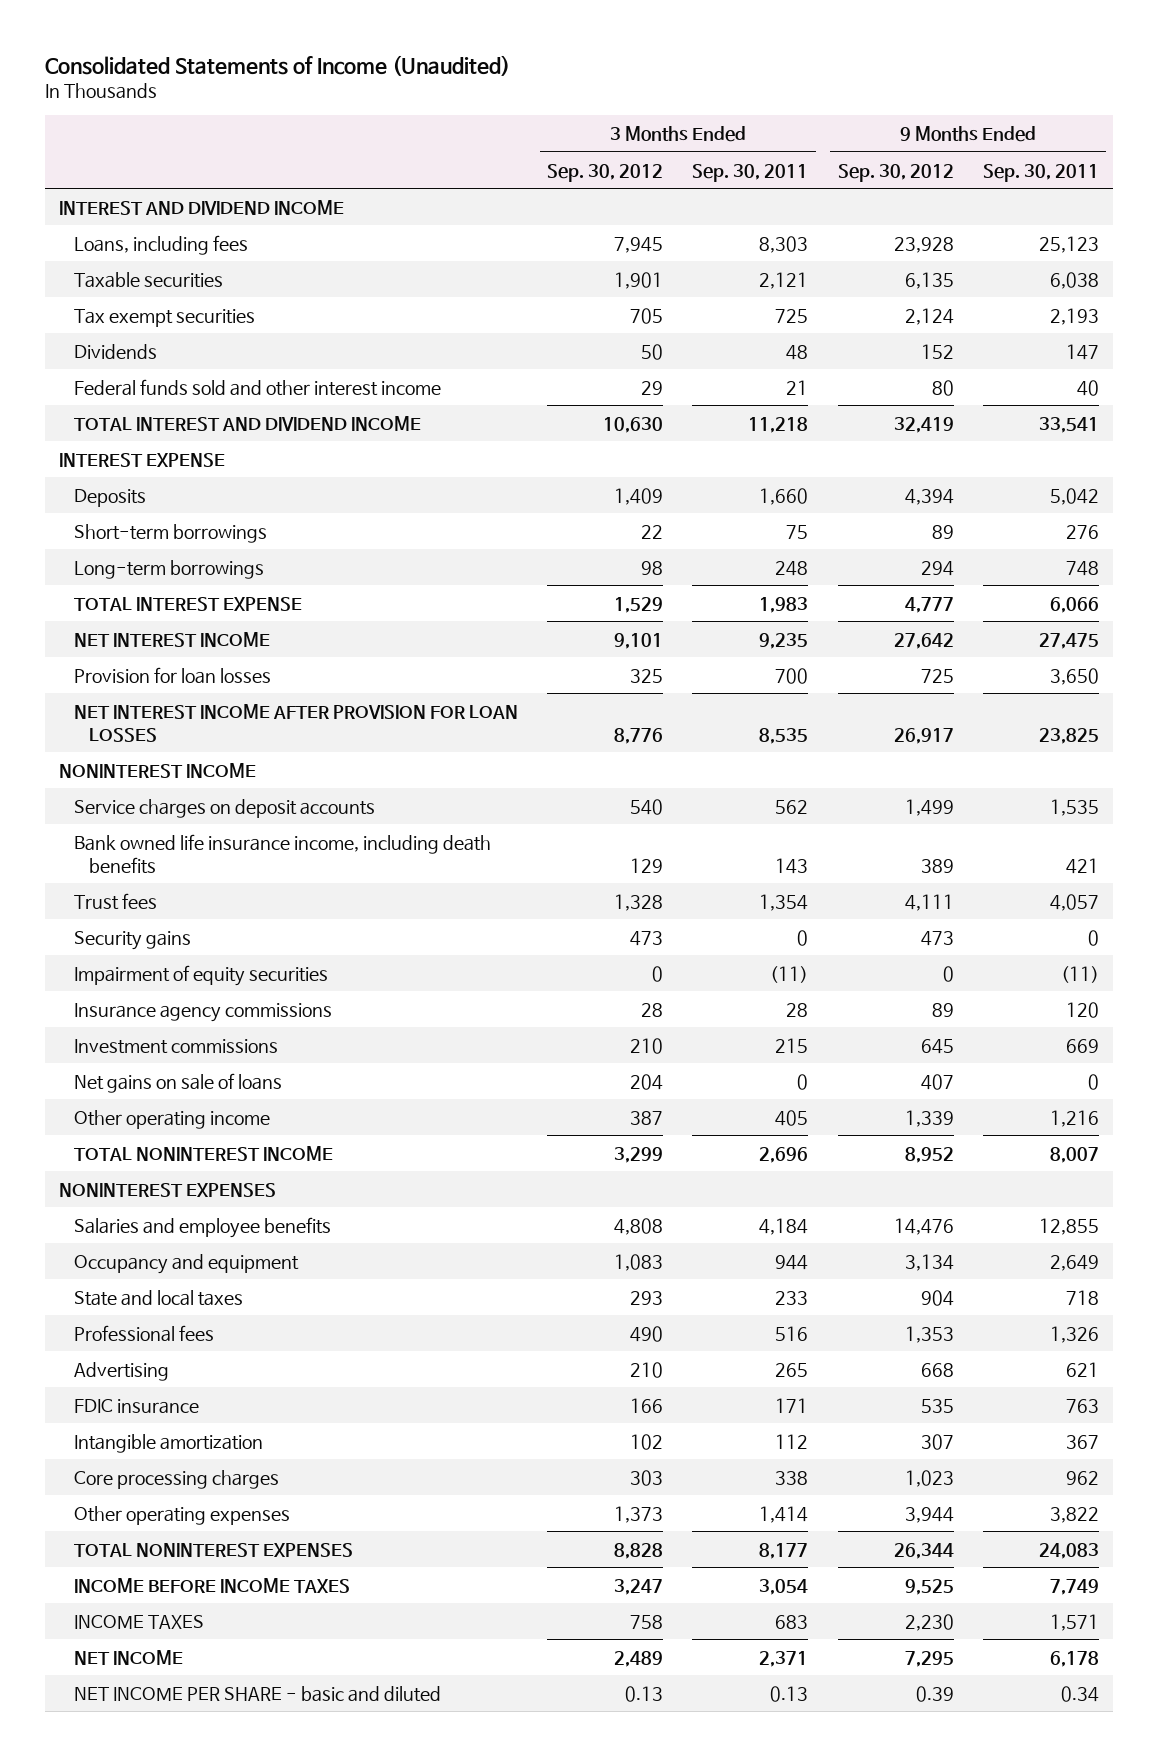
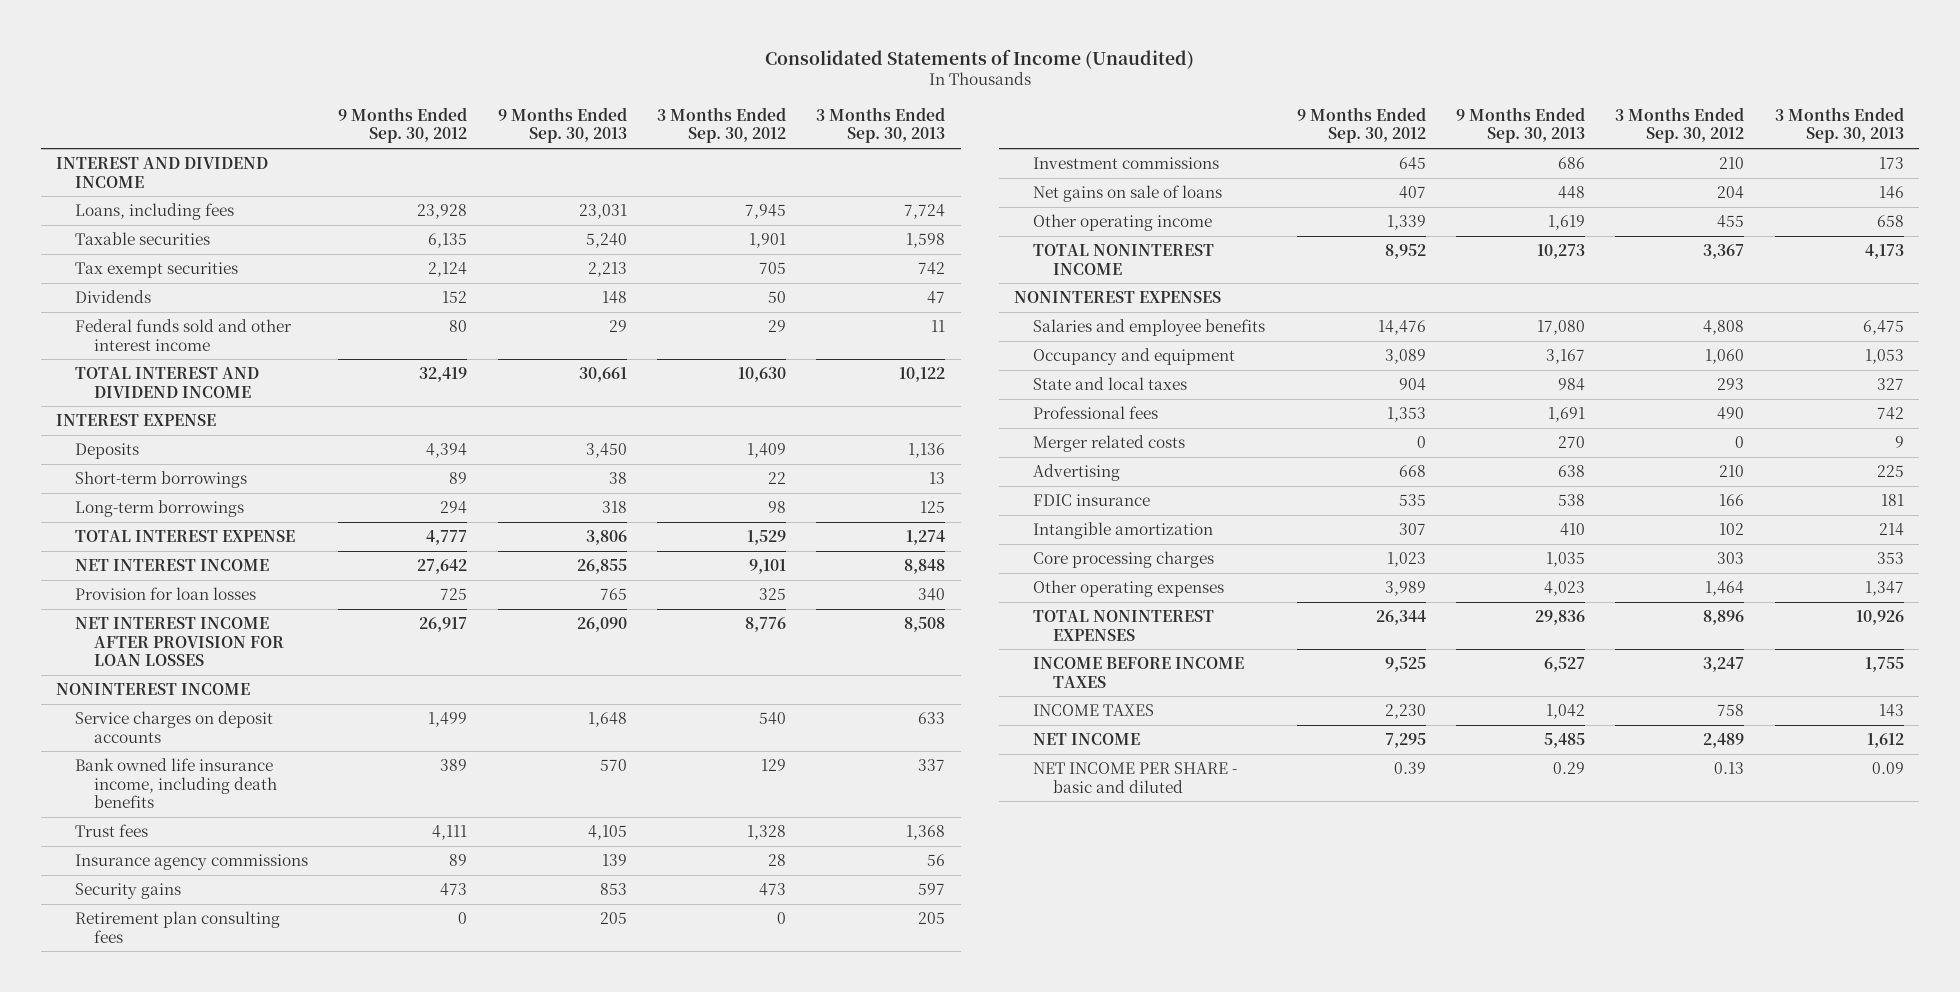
- | 3 Months Ended Sep. 30, 2012 | 3 Months Ended Sep. 30, 2011 | 9 Months Ended Sep. 30, 2012 | 9 Months Ended Sep. 30, 2011
+ | 9 Months Ended Sep. 30, 2012 | 9 Months Ended Sep. 30, 2013 | 3 Months Ended Sep. 30, 2012 | 3 Months Ended Sep. 30, 2013
- Impairment of equity securities | 0 | (11) | 0 | (11)
moved down: Security gains | 473 | 853 | 473 | 597
+ Retirement plan consulting fees | 0 | 205 | 0 | 205
- Other operating income | 387 | 405 | 1,339 | 1,216
- TOTAL NONINTEREST INCOME | 3,299 | 2,696 | 8,952 | 8,007
+ Other operating income | 1,339 | 1,619 | 455 | 658
+ TOTAL NONINTEREST INCOME | 8,952 | 10,273 | 3,367 | 4,173
- Occupancy and equipment | 1,083 | 944 | 3,134 | 2,649
+ Occupancy and equipment | 3,089 | 3,167 | 1,060 | 1,053
+ Merger related costs | 0 | 270 | 0 | 9
- Other operating expenses | 1,373 | 1,414 | 3,944 | 3,822
- TOTAL NONINTEREST EXPENSES | 8,828 | 8,177 | 26,344 | 24,083
+ Other operating expenses | 3,989 | 4,023 | 1,464 | 1,347
+ TOTAL NONINTEREST EXPENSES | 26,344 | 29,836 | 8,896 | 10,926

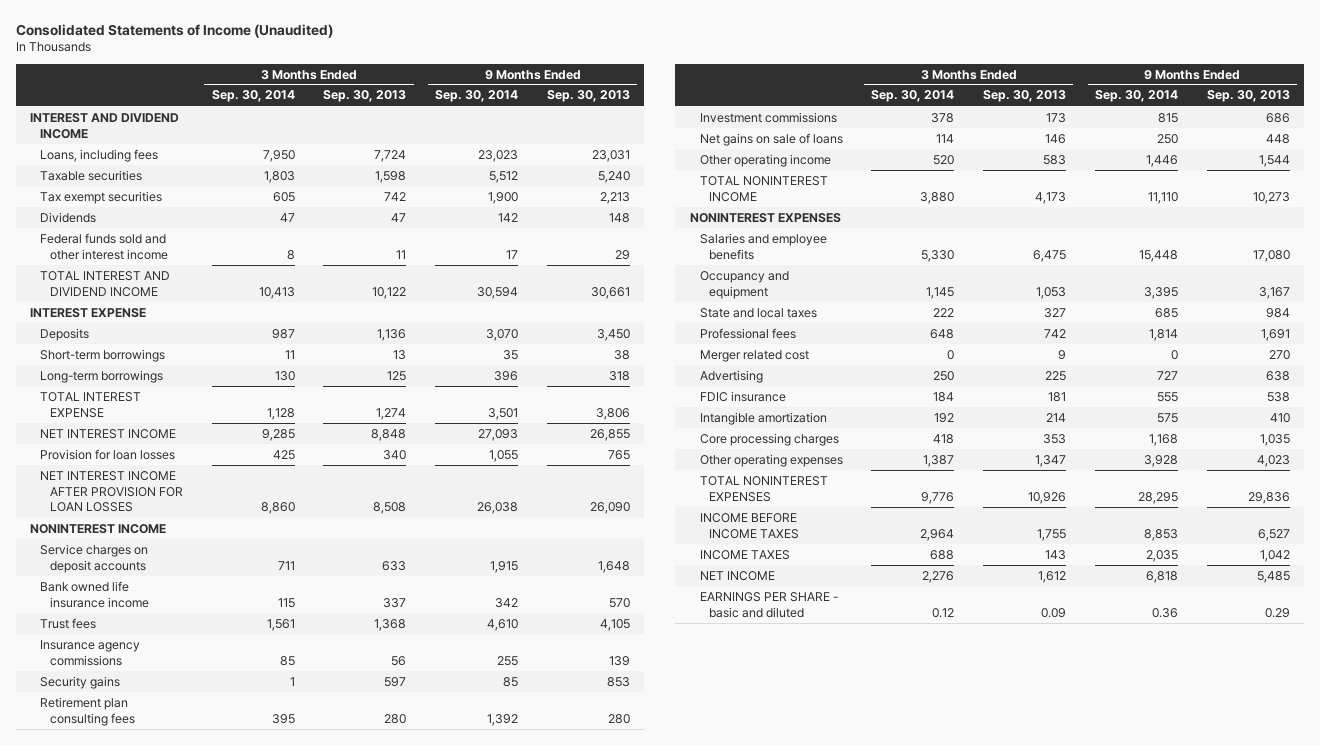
- | 9 Months Ended Sep. 30, 2012 | 9 Months Ended Sep. 30, 2013 | 3 Months Ended Sep. 30, 2012 | 3 Months Ended Sep. 30, 2013
+ | 3 Months Ended Sep. 30, 2014 | 3 Months Ended Sep. 30, 2013 | 9 Months Ended Sep. 30, 2014 | 9 Months Ended Sep. 30, 2013
- Bank owned life insurance income, including death benefits | 389 | 570 | 129 | 337
+ Bank owned life insurance income | 115 | 337 | 342 | 570
- Retirement plan consulting fees | 0 | 205 | 0 | 205
+ Retirement plan consulting fees | 395 | 280 | 1,392 | 280
- Other operating income | 1,339 | 1,619 | 455 | 658
+ Other operating income | 520 | 583 | 1,446 | 1,544
- Merger related costs | 0 | 270 | 0 | 9
+ Merger related cost | 0 | 9 | 0 | 270
- NET INCOME PER SHARE - basic and diluted | 0.39 | 0.29 | 0.13 | 0.09
+ EARNINGS PER SHARE - basic and diluted | 0.12 | 0.09 | 0.36 | 0.29

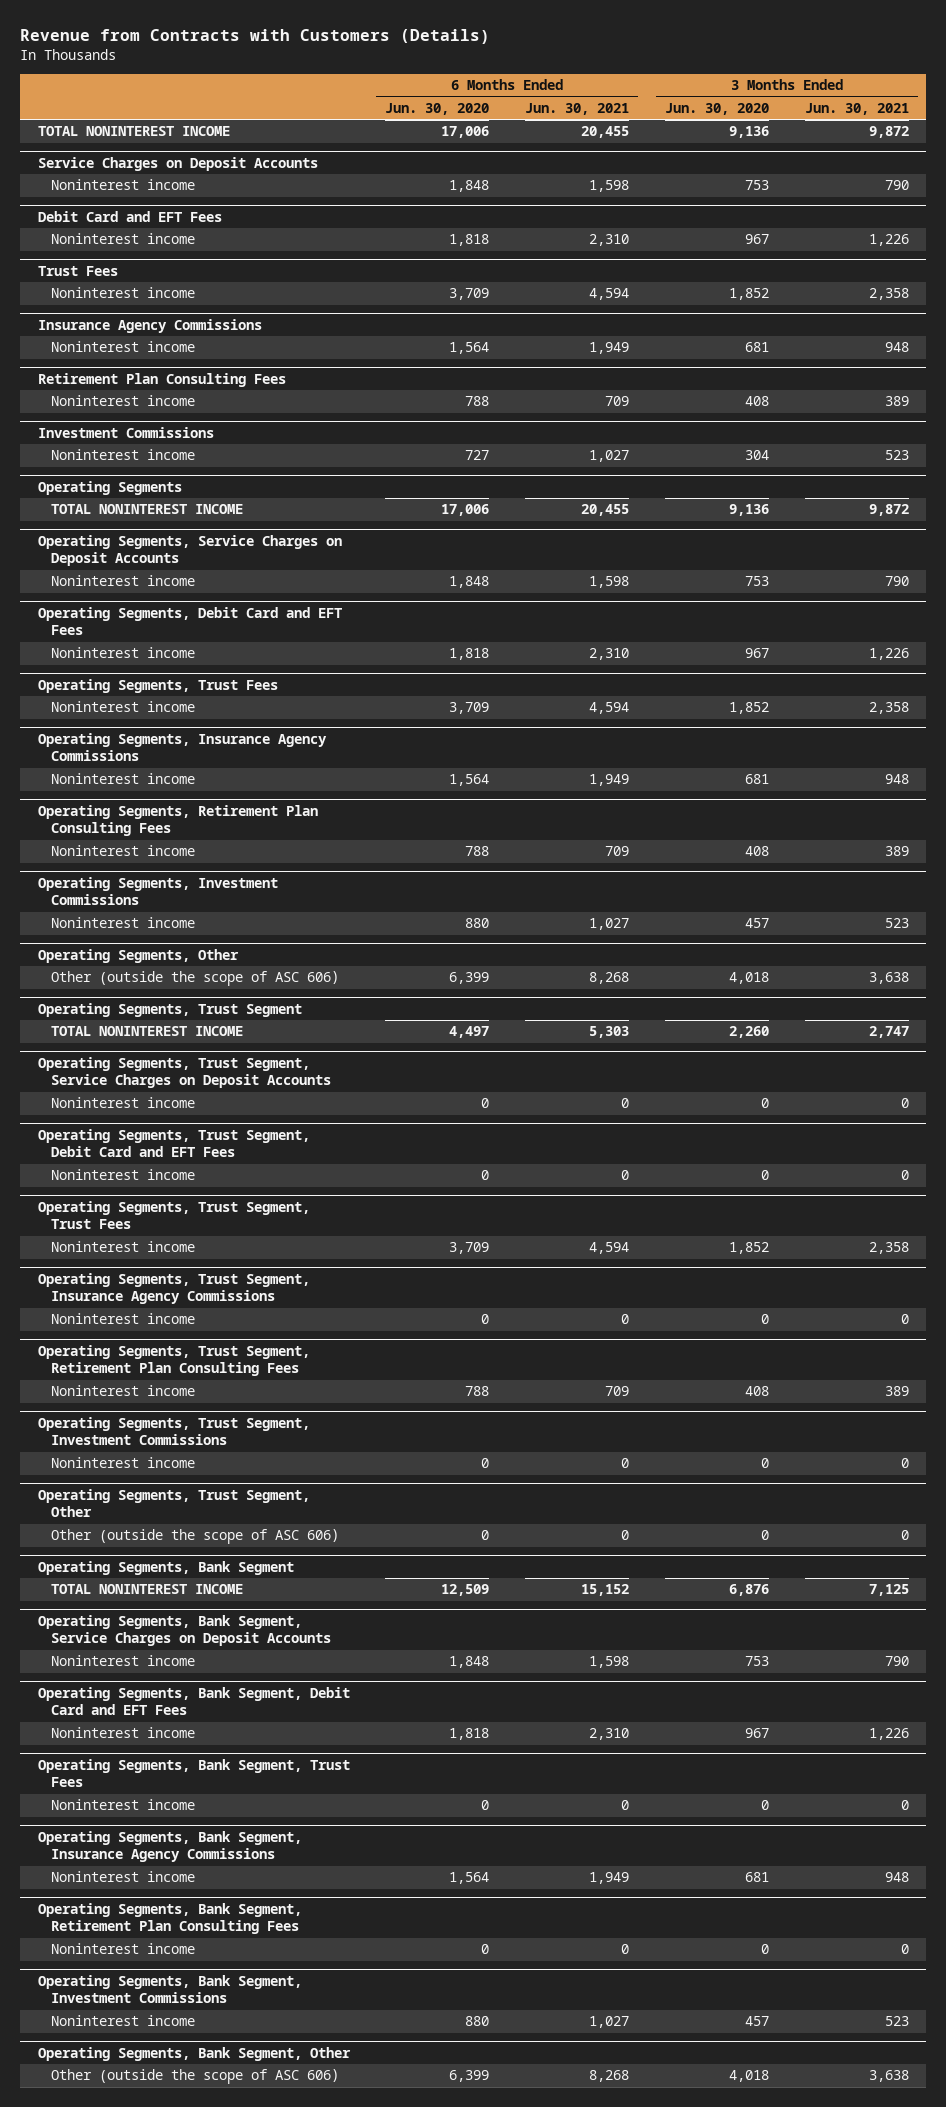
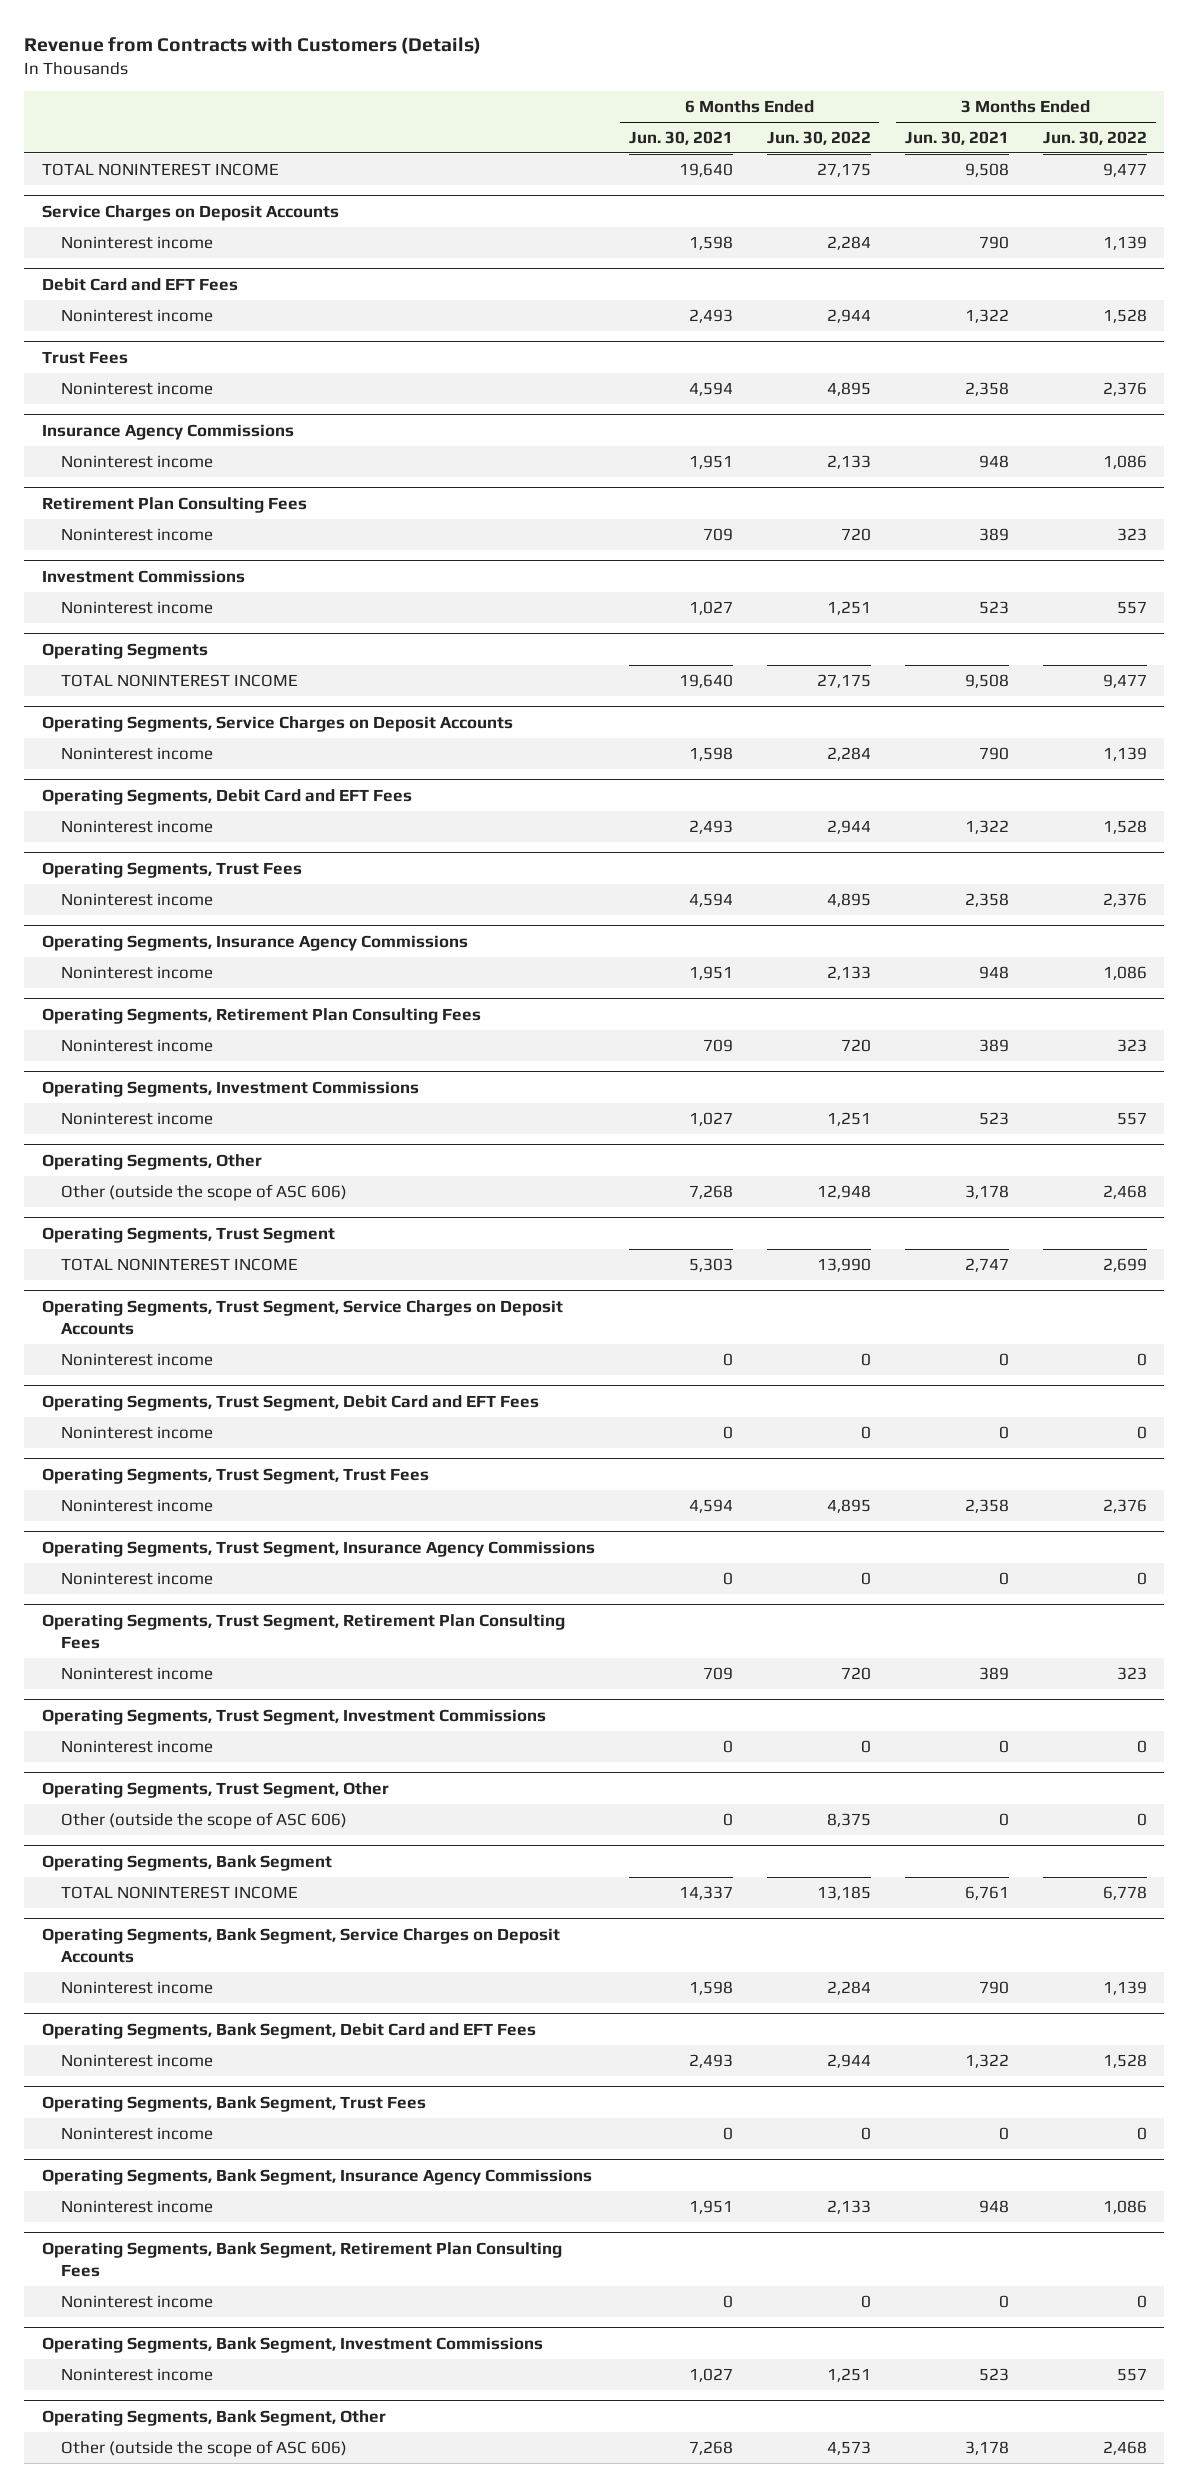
- | 6 Months Ended Jun. 30, 2020 | 6 Months Ended Jun. 30, 2021 | 3 Months Ended Jun. 30, 2020 | 3 Months Ended Jun. 30, 2021
+ | 6 Months Ended Jun. 30, 2021 | 6 Months Ended Jun. 30, 2022 | 3 Months Ended Jun. 30, 2021 | 3 Months Ended Jun. 30, 2022
- TOTAL NONINTEREST INCOME | 17,006 | 20,455 | 9,136 | 9,872
+ TOTAL NONINTEREST INCOME | 19,640 | 27,175 | 9,508 | 9,477
@ Debit Card and EFT Fees
- Noninterest income | 1,818 | 2,310 | 967 | 1,226
+ Noninterest income | 2,493 | 2,944 | 1,322 | 1,528
@ Insurance Agency Commissions
- Noninterest income | 1,564 | 1,949 | 681 | 948
+ Noninterest income | 1,951 | 2,133 | 948 | 1,086
@ Operating Segments
- TOTAL NONINTEREST INCOME | 17,006 | 20,455 | 9,136 | 9,872
+ TOTAL NONINTEREST INCOME | 19,640 | 27,175 | 9,508 | 9,477
@ Operating Segments, Debit Card and EFT Fees
- Noninterest income | 1,818 | 2,310 | 967 | 1,226
+ Noninterest income | 2,493 | 2,944 | 1,322 | 1,528
@ Operating Segments, Insurance Agency Commissions
- Noninterest income | 1,564 | 1,949 | 681 | 948
+ Noninterest income | 1,951 | 2,133 | 948 | 1,086
@ Operating Segments, Other
- Other (outside the scope of ASC 606) | 6,399 | 8,268 | 4,018 | 3,638
+ Other (outside the scope of ASC 606) | 7,268 | 12,948 | 3,178 | 2,468
@ Operating Segments, Bank Segment
- TOTAL NONINTEREST INCOME | 12,509 | 15,152 | 6,876 | 7,125
+ TOTAL NONINTEREST INCOME | 14,337 | 13,185 | 6,761 | 6,778
@ Operating Segments, Bank Segment, Debit Card and EFT Fees
- Noninterest income | 1,818 | 2,310 | 967 | 1,226
+ Noninterest income | 2,493 | 2,944 | 1,322 | 1,528
@ Operating Segments, Bank Segment, Insurance Agency Commissions
- Noninterest income | 1,564 | 1,949 | 681 | 948
+ Noninterest income | 1,951 | 2,133 | 948 | 1,086
@ Operating Segments, Bank Segment, Other
- Other (outside the scope of ASC 606) | 6,399 | 8,268 | 4,018 | 3,638
+ Other (outside the scope of ASC 606) | 7,268 | 4,573 | 3,178 | 2,468

